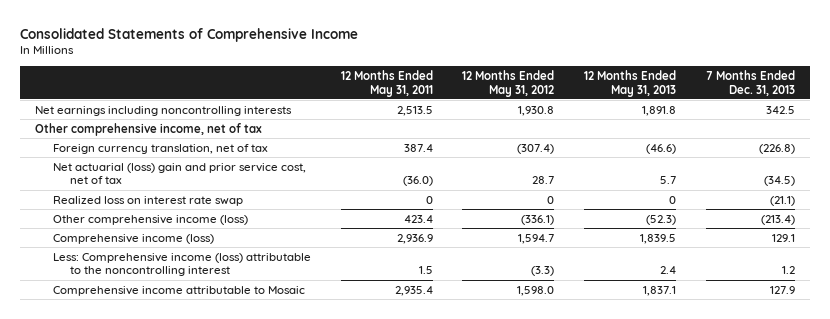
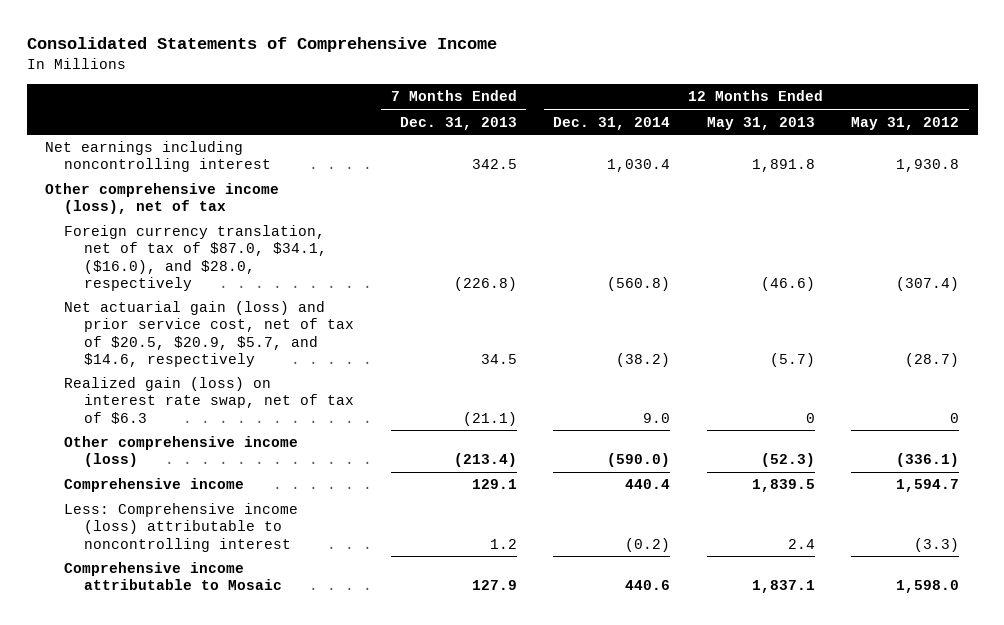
- | 12 Months Ended May 31, 2011 | 12 Months Ended May 31, 2012 | 12 Months Ended May 31, 2013 | 7 Months Ended Dec. 31, 2013
+ | 7 Months Ended Dec. 31, 2013 | 12 Months Ended Dec. 31, 2014 | 12 Months Ended May 31, 2013 | 12 Months Ended May 31, 2012
- Net earnings including noncontrolling interests | 2,513.5 | 1,930.8 | 1,891.8 | 342.5
- Other comprehensive income, net of tax
- Foreign currency translation, net of tax | 387.4 | (307.4) | (46.6) | (226.8)
- Net actuarial (loss) gain and prior service cost, net of tax | (36.0) | 28.7 | 5.7 | (34.5)
- Realized loss on interest rate swap | 0 | 0 | 0 | (21.1)
+ Net earnings including noncontrolling interest | 342.5 | 1,030.4 | 1,891.8 | 1,930.8
+ Other comprehensive income (loss), net of tax
+ Foreign currency translation, net of tax of $87.0, $34.1, ($16.0), and $28.0, respectively | (226.8) | (560.8) | (46.6) | (307.4)
+ Net actuarial gain (loss) and prior service cost, net of tax of $20.5, $20.9, $5.7, and $14.6, respectively | 34.5 | (38.2) | (5.7) | (28.7)
+ Realized gain (loss) on interest rate swap, net of tax of $6.3 | (21.1) | 9.0 | 0 | 0
- Comprehensive income (loss) | 2,936.9 | 1,594.7 | 1,839.5 | 129.1
- Less: Comprehensive income (loss) attributable to the noncontrolling interest | 1.5 | (3.3) | 2.4 | 1.2
+ Comprehensive income | 129.1 | 440.4 | 1,839.5 | 1,594.7
+ Less: Comprehensive income (loss) attributable to noncontrolling interest | 1.2 | (0.2) | 2.4 | (3.3)

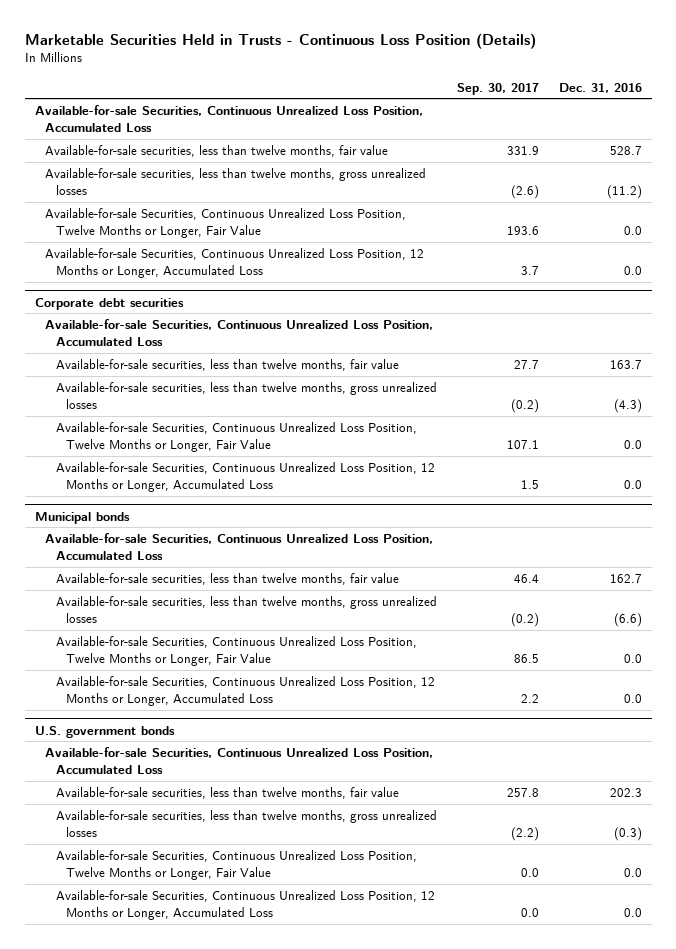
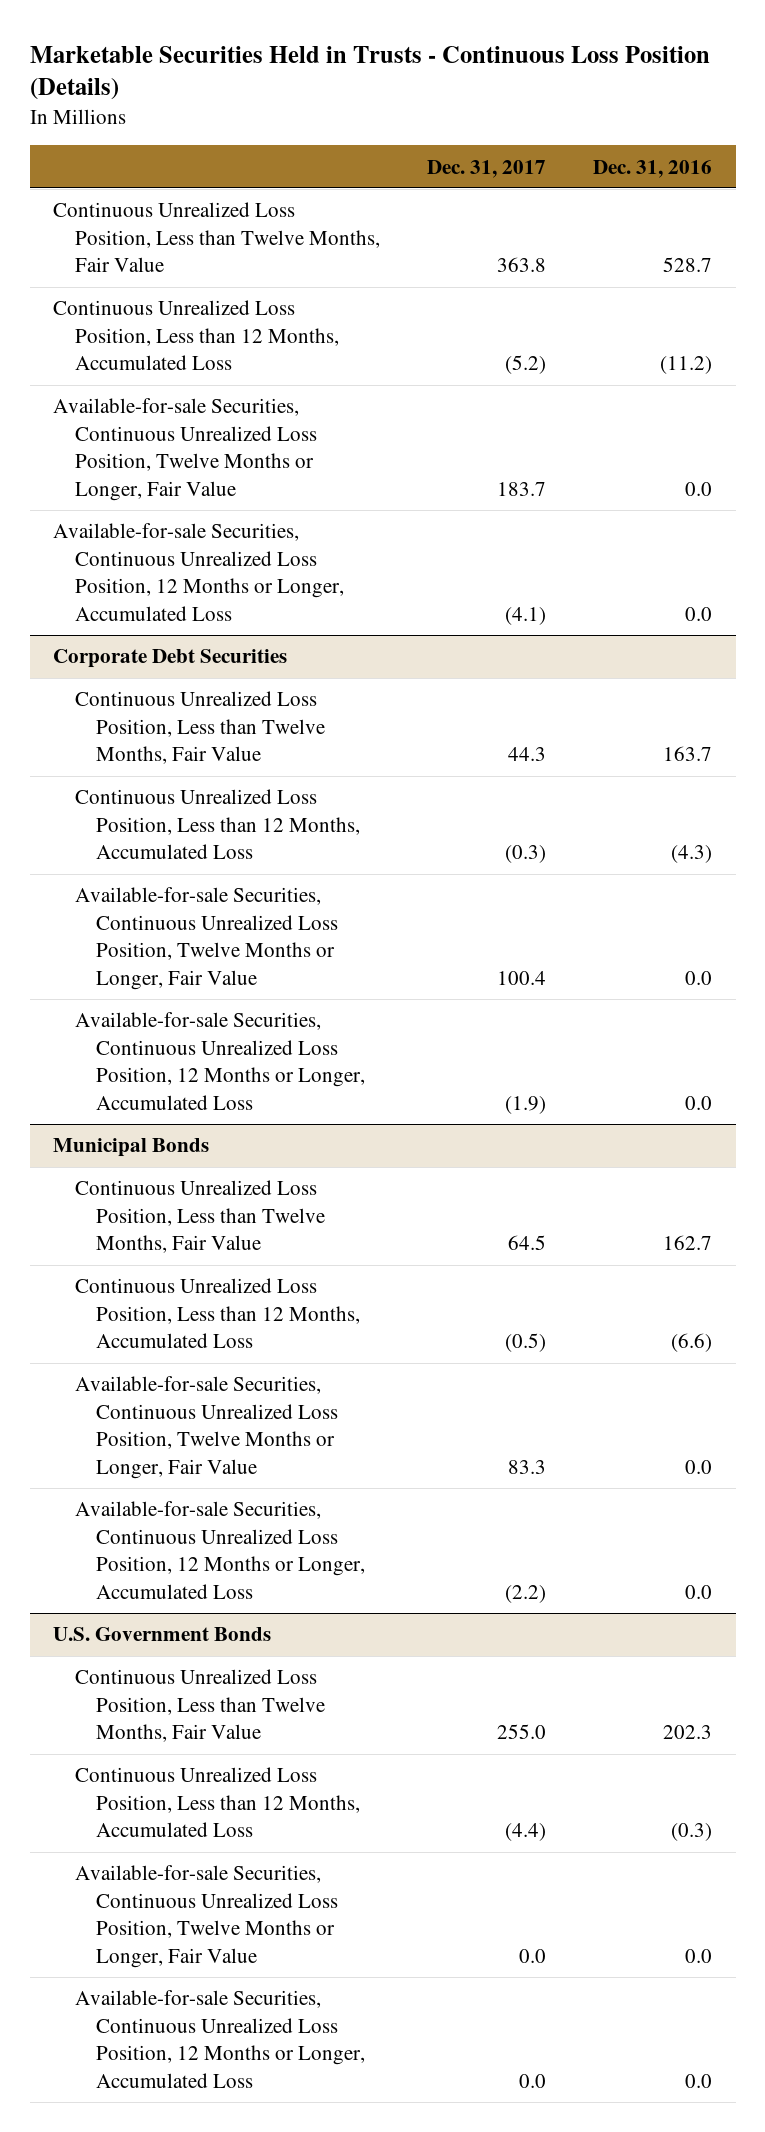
- | Sep. 30, 2017 | Dec. 31, 2016
+ | Dec. 31, 2017 | Dec. 31, 2016
- Available-for-sale Securities, Continuous Unrealized Loss Position, Accumulated Loss
- Available-for-sale securities, less than twelve months, fair value | 331.9 | 528.7
- Available-for-sale securities, less than twelve months, gross unrealized losses | (2.6) | (11.2)
+ Continuous Unrealized Loss Position, Less than Twelve Months, Fair Value | 363.8 | 528.7
+ Continuous Unrealized Loss Position, Less than 12 Months, Accumulated Loss | (5.2) | (11.2)
- Corporate debt securities
- Available-for-sale Securities, Continuous Unrealized Loss Position, Accumulated Loss
- Available-for-sale securities, less than twelve months, fair value | 27.7 | 163.7
- Available-for-sale securities, less than twelve months, gross unrealized losses | (0.2) | (4.3)
+ Corporate Debt Securities
+ Continuous Unrealized Loss Position, Less than Twelve Months, Fair Value | 44.3 | 163.7
+ Continuous Unrealized Loss Position, Less than 12 Months, Accumulated Loss | (0.3) | (4.3)
- Municipal bonds
- Available-for-sale Securities, Continuous Unrealized Loss Position, Accumulated Loss
- Available-for-sale securities, less than twelve months, fair value | 46.4 | 162.7
- Available-for-sale securities, less than twelve months, gross unrealized losses | (0.2) | (6.6)
+ Municipal Bonds
+ Continuous Unrealized Loss Position, Less than Twelve Months, Fair Value | 64.5 | 162.7
+ Continuous Unrealized Loss Position, Less than 12 Months, Accumulated Loss | (0.5) | (6.6)
- U.S. government bonds
- Available-for-sale Securities, Continuous Unrealized Loss Position, Accumulated Loss
- Available-for-sale securities, less than twelve months, fair value | 257.8 | 202.3
- Available-for-sale securities, less than twelve months, gross unrealized losses | (2.2) | (0.3)
+ U.S. Government Bonds
+ Continuous Unrealized Loss Position, Less than Twelve Months, Fair Value | 255.0 | 202.3
+ Continuous Unrealized Loss Position, Less than 12 Months, Accumulated Loss | (4.4) | (0.3)

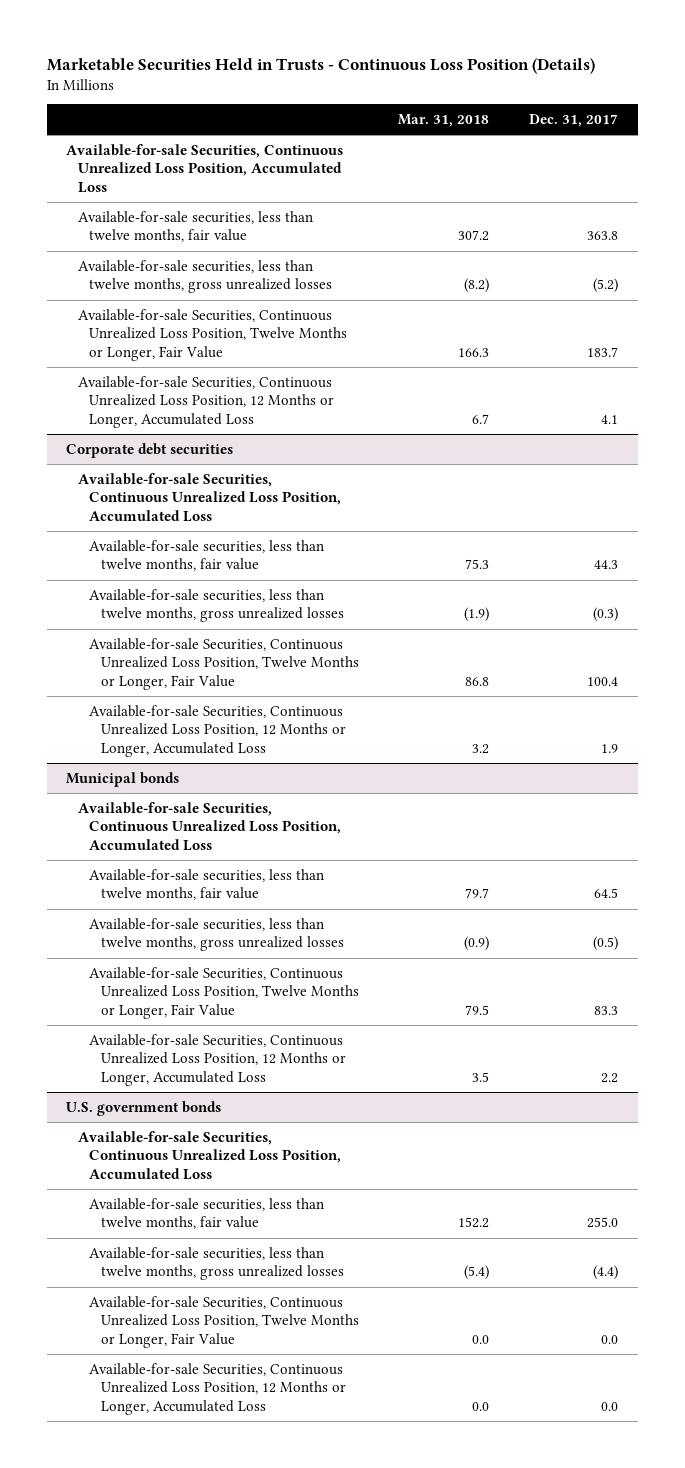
- | Dec. 31, 2017 | Dec. 31, 2016
+ | Mar. 31, 2018 | Dec. 31, 2017
- Continuous Unrealized Loss Position, Less than Twelve Months, Fair Value | 363.8 | 528.7
- Continuous Unrealized Loss Position, Less than 12 Months, Accumulated Loss | (5.2) | (11.2)
+ Available-for-sale Securities, Continuous Unrealized Loss Position, Accumulated Loss
+ Available-for-sale securities, less than twelve months, fair value | 307.2 | 363.8
+ Available-for-sale securities, less than twelve months, gross unrealized losses | (8.2) | (5.2)
- Available-for-sale Securities, Continuous Unrealized Loss Position, 12 Months or Longer, Accumulated Loss | (4.1) | 0.0
- Corporate Debt Securities
- Continuous Unrealized Loss Position, Less than Twelve Months, Fair Value | 44.3 | 163.7
- Continuous Unrealized Loss Position, Less than 12 Months, Accumulated Loss | (0.3) | (4.3)
+ Available-for-sale Securities, Continuous Unrealized Loss Position, 12 Months or Longer, Accumulated Loss | 6.7 | 4.1
+ Corporate debt securities
+ Available-for-sale Securities, Continuous Unrealized Loss Position, Accumulated Loss
+ Available-for-sale securities, less than twelve months, fair value | 75.3 | 44.3
+ Available-for-sale securities, less than twelve months, gross unrealized losses | (1.9) | (0.3)
- Available-for-sale Securities, Continuous Unrealized Loss Position, 12 Months or Longer, Accumulated Loss | (1.9) | 0.0
- Municipal Bonds
- Continuous Unrealized Loss Position, Less than Twelve Months, Fair Value | 64.5 | 162.7
- Continuous Unrealized Loss Position, Less than 12 Months, Accumulated Loss | (0.5) | (6.6)
+ Available-for-sale Securities, Continuous Unrealized Loss Position, 12 Months or Longer, Accumulated Loss | 3.2 | 1.9
+ Municipal bonds
+ Available-for-sale Securities, Continuous Unrealized Loss Position, Accumulated Loss
+ Available-for-sale securities, less than twelve months, fair value | 79.7 | 64.5
+ Available-for-sale securities, less than twelve months, gross unrealized losses | (0.9) | (0.5)
- Available-for-sale Securities, Continuous Unrealized Loss Position, 12 Months or Longer, Accumulated Loss | (2.2) | 0.0
- U.S. Government Bonds
- Continuous Unrealized Loss Position, Less than Twelve Months, Fair Value | 255.0 | 202.3
- Continuous Unrealized Loss Position, Less than 12 Months, Accumulated Loss | (4.4) | (0.3)
+ Available-for-sale Securities, Continuous Unrealized Loss Position, 12 Months or Longer, Accumulated Loss | 3.5 | 2.2
+ U.S. government bonds
+ Available-for-sale Securities, Continuous Unrealized Loss Position, Accumulated Loss
+ Available-for-sale securities, less than twelve months, fair value | 152.2 | 255.0
+ Available-for-sale securities, less than twelve months, gross unrealized losses | (5.4) | (4.4)

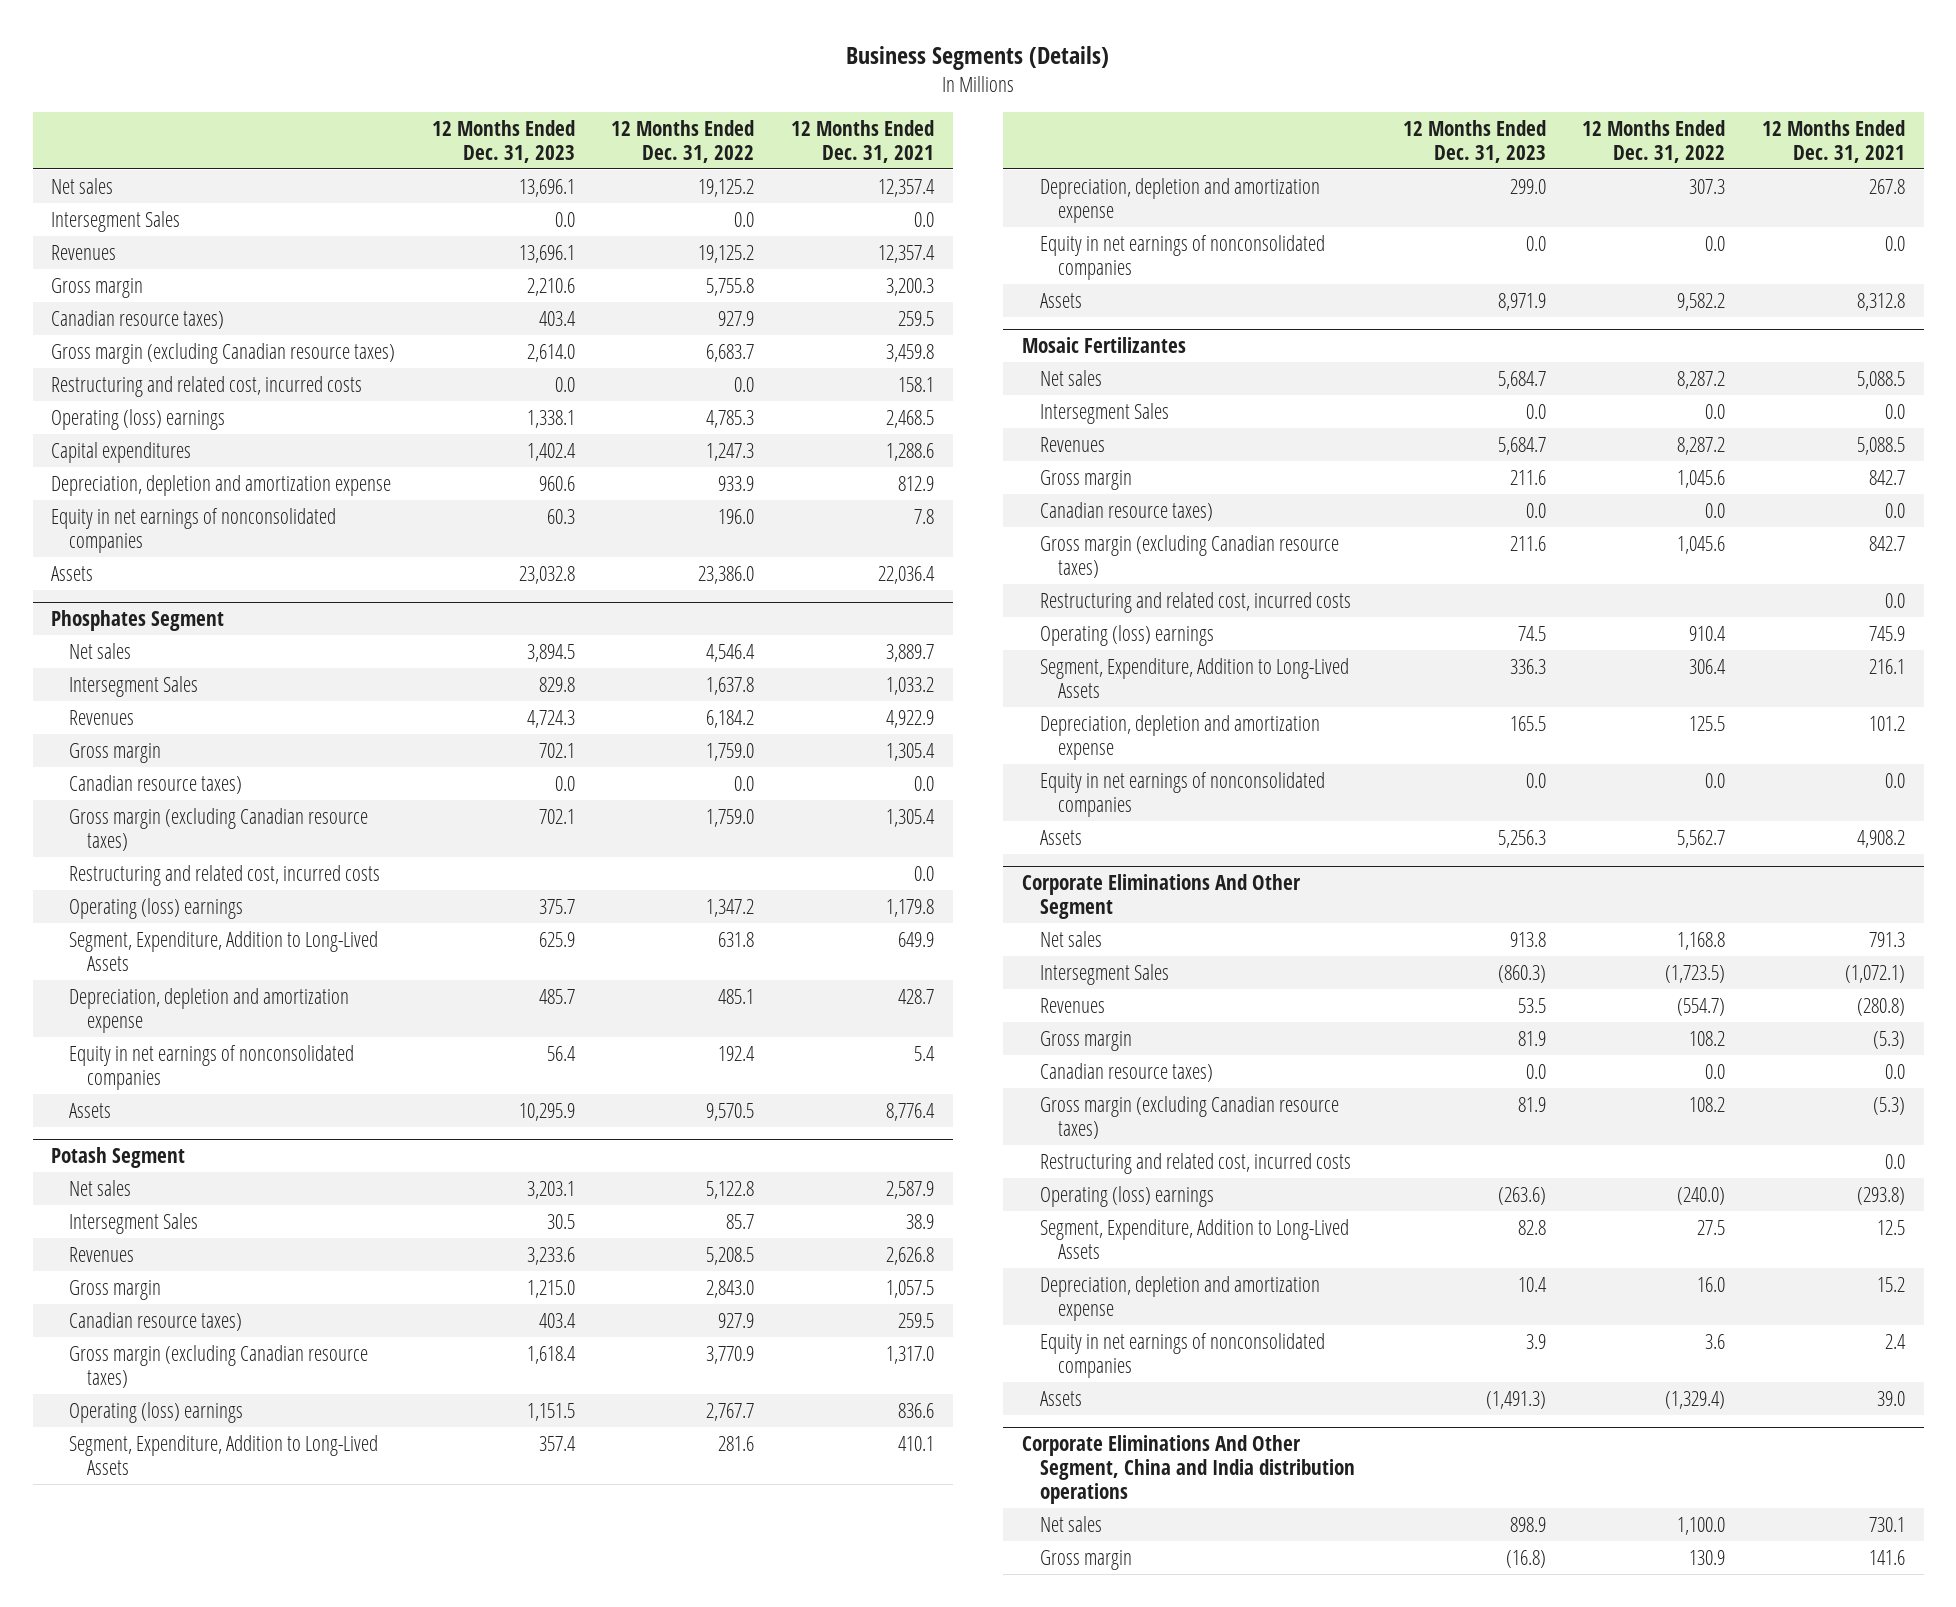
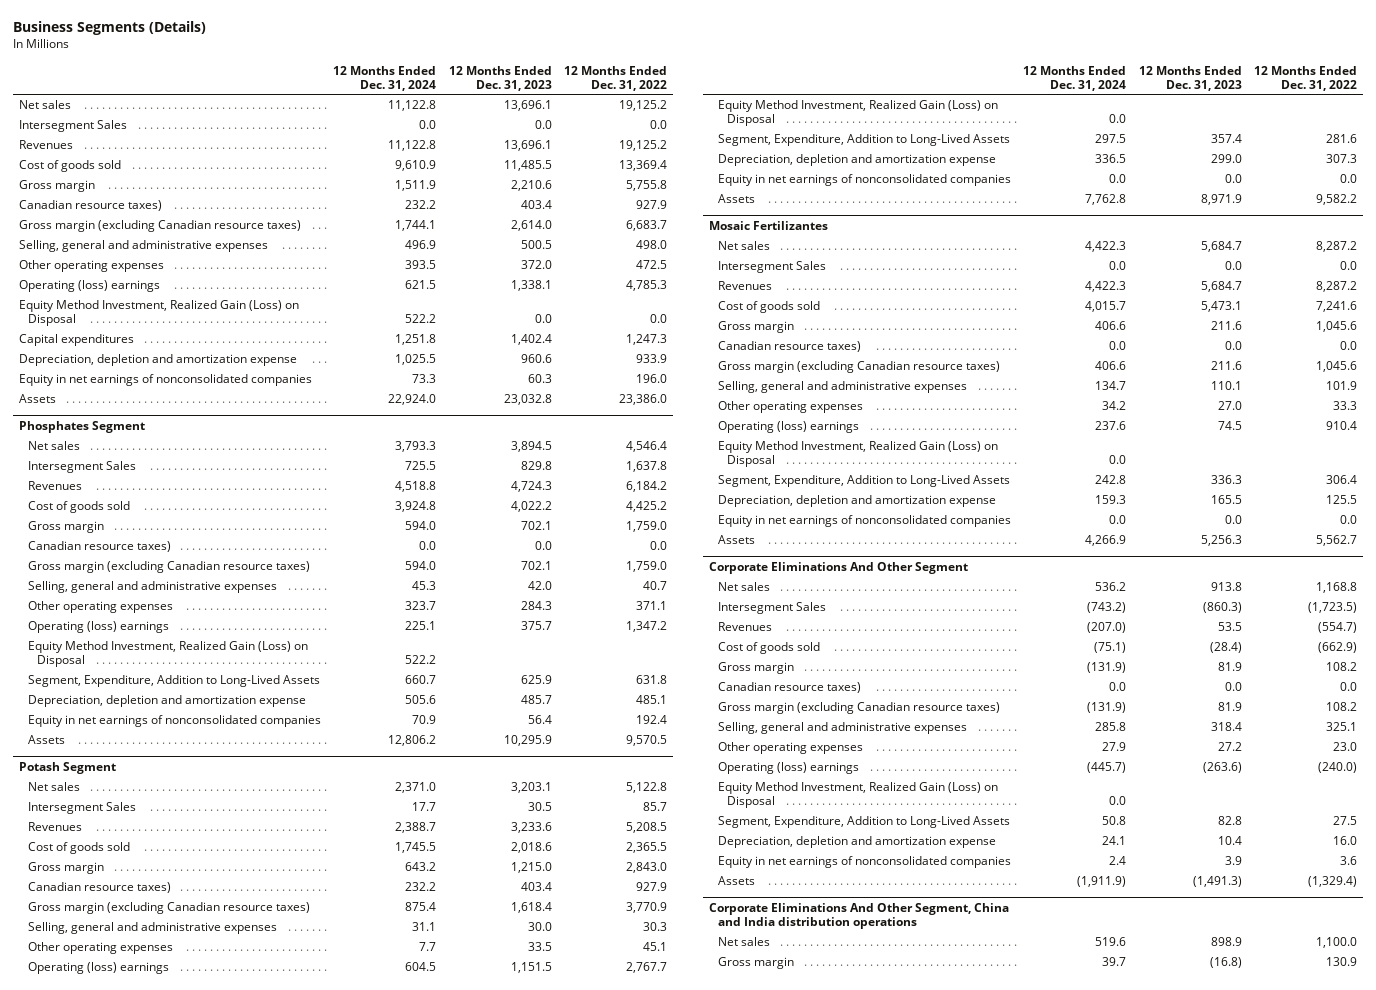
- | 12 Months Ended Dec. 31, 2023 | 12 Months Ended Dec. 31, 2022 | 12 Months Ended Dec. 31, 2021
+ | 12 Months Ended Dec. 31, 2024 | 12 Months Ended Dec. 31, 2023 | 12 Months Ended Dec. 31, 2022
+ Cost of goods sold | 9,610.9 | 11,485.5 | 13,369.4
- Restructuring and related cost, incurred costs | 0.0 | 0.0 | 158.1
+ Selling, general and administrative expenses | 496.9 | 500.5 | 498.0
+ Other operating expenses | 393.5 | 372.0 | 472.5
+ Equity Method Investment, Realized Gain (Loss) on Disposal | 522.2 | 0.0 | 0.0
@ Phosphates Segment
+ Cost of goods sold | 3,924.8 | 4,022.2 | 4,425.2
- Restructuring and related cost, incurred costs | | | 0.0
+ Selling, general and administrative expenses | 45.3 | 42.0 | 40.7
+ Other operating expenses | 323.7 | 284.3 | 371.1
+ Equity Method Investment, Realized Gain (Loss) on Disposal | 522.2 | |
@ Potash Segment
+ Cost of goods sold | 1,745.5 | 2,018.6 | 2,365.5
+ Selling, general and administrative expenses | 31.1 | 30.0 | 30.3
+ Other operating expenses | 7.7 | 33.5 | 45.1
+ Equity Method Investment, Realized Gain (Loss) on Disposal | 0.0 | |
@ Mosaic Fertilizantes
+ Cost of goods sold | 4,015.7 | 5,473.1 | 7,241.6
- Restructuring and related cost, incurred costs | | | 0.0
+ Selling, general and administrative expenses | 134.7 | 110.1 | 101.9
+ Other operating expenses | 34.2 | 27.0 | 33.3
+ Equity Method Investment, Realized Gain (Loss) on Disposal | 0.0 | |
@ Corporate Eliminations And Other Segment
+ Cost of goods sold | (75.1) | (28.4) | (662.9)
- Restructuring and related cost, incurred costs | | | 0.0
+ Selling, general and administrative expenses | 285.8 | 318.4 | 325.1
+ Other operating expenses | 27.9 | 27.2 | 23.0
+ Equity Method Investment, Realized Gain (Loss) on Disposal | 0.0 | |

